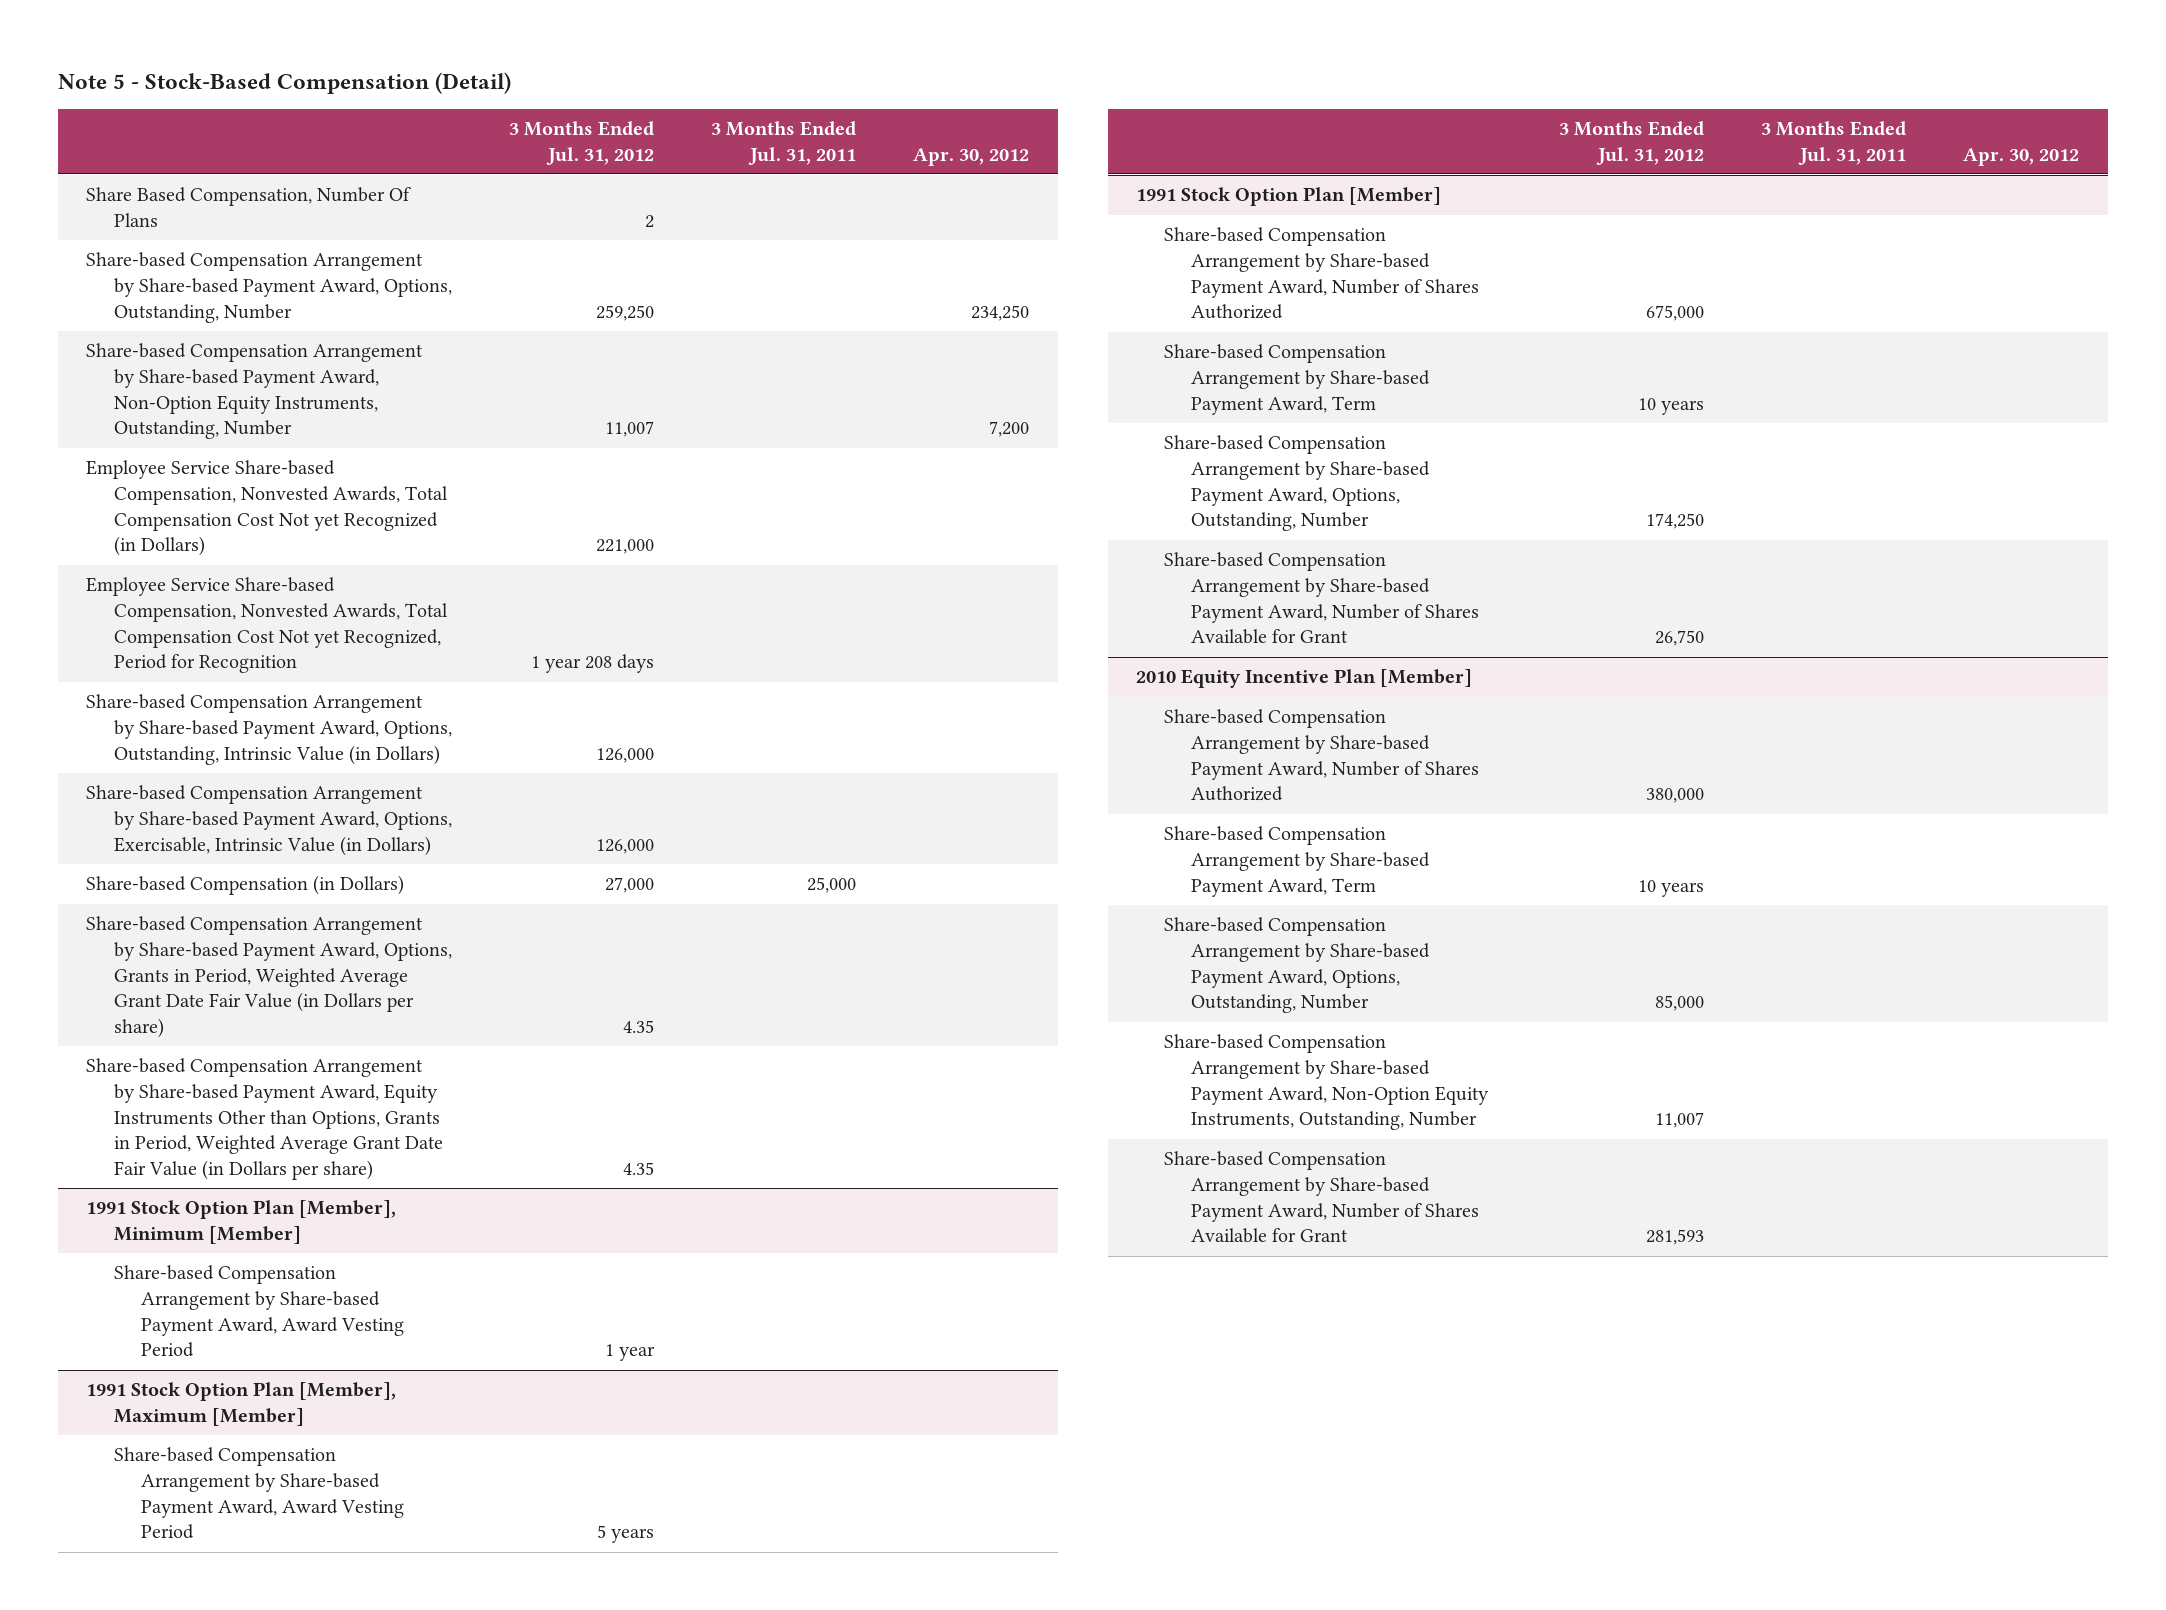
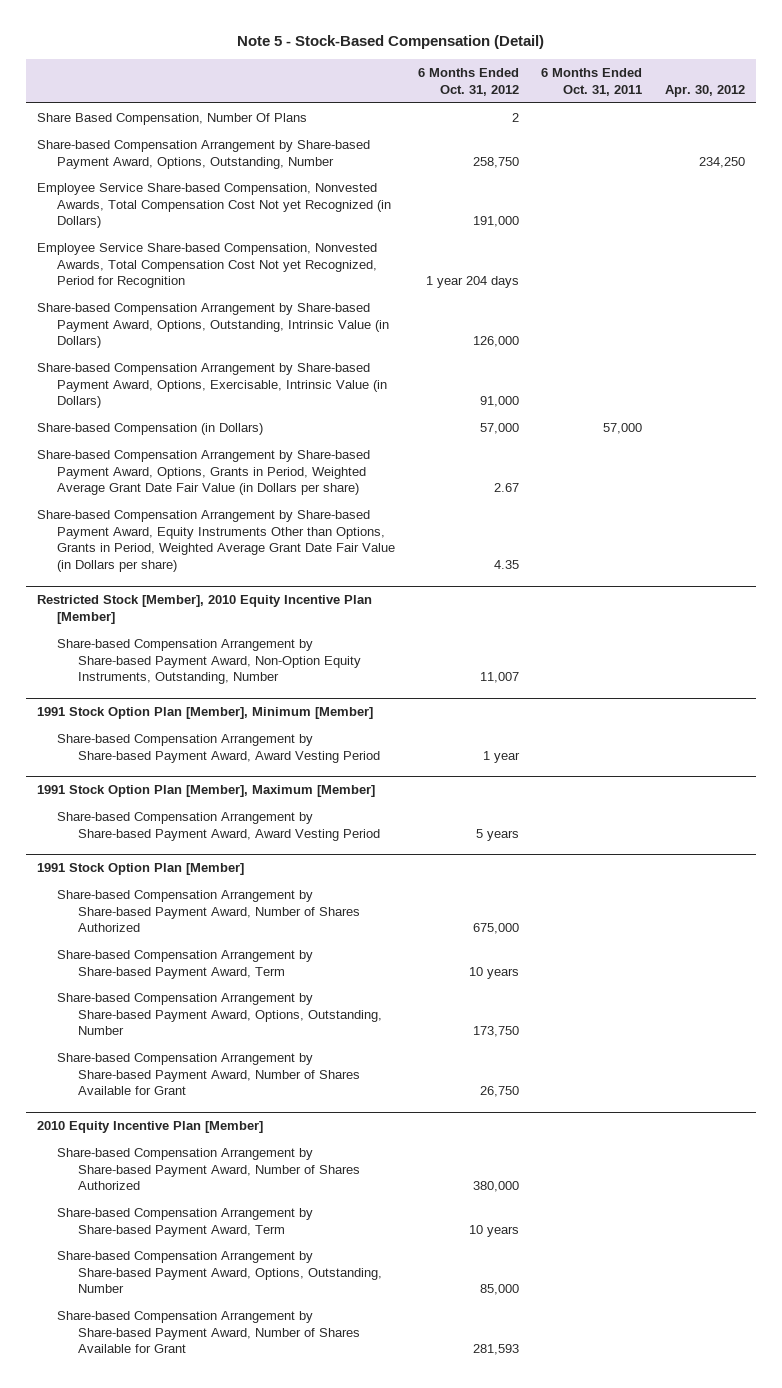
- | 3 Months Ended Jul. 31, 2012 | 3 Months Ended Jul. 31, 2011 | Apr. 30, 2012
+ | 6 Months Ended Oct. 31, 2012 | 6 Months Ended Oct. 31, 2011 | Apr. 30, 2012
- Share-based Compensation Arrangement by Share-based Payment Award, Non-Option Equity Instruments, Outstanding, Number | 11,007 | | 7,200
+ Restricted Stock [Member], 2010 Equity Incentive Plan [Member]
+ Share-based Compensation Arrangement by Share-based Payment Award, Non-Option Equity Instruments, Outstanding, Number | 11,007 | |
@ 2010 Equity Incentive Plan [Member]
- Share-based Compensation Arrangement by Share-based Payment Award, Non-Option Equity Instruments, Outstanding, Number | 11,007 | |

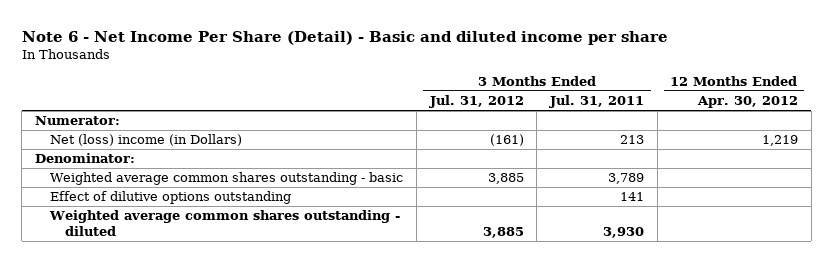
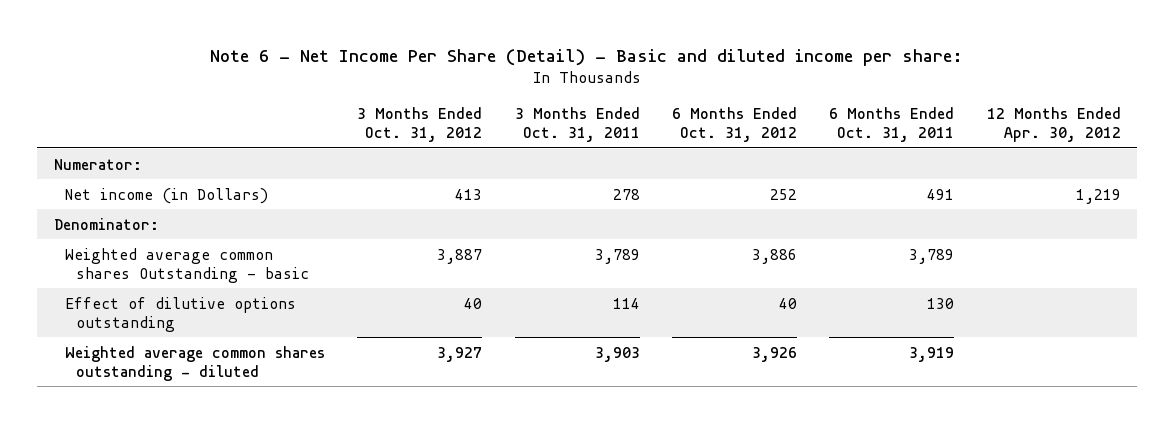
- Note 6 - Net Income Per Share (Detail) - Basic and diluted income per share
+ Note 6 - Net Income Per Share (Detail) - Basic and diluted income per share:
- | 3 Months Ended Jul. 31, 2012 | 3 Months Ended Jul. 31, 2011 | 12 Months Ended Apr. 30, 2012
+ | 3 Months Ended Oct. 31, 2012 | 3 Months Ended Oct. 31, 2011 | 6 Months Ended Oct. 31, 2012 | 6 Months Ended Oct. 31, 2011 | 12 Months Ended Apr. 30, 2012
- Net (loss) income (in Dollars) | (161) | 213 | 1,219
+ Net income (in Dollars) | 413 | 278 | 252 | 491 | 1,219
- Weighted average common shares outstanding - basic | 3,885 | 3,789 |
+ Weighted average common shares Outstanding - basic | 3,887 | 3,789 | 3,886 | 3,789 |

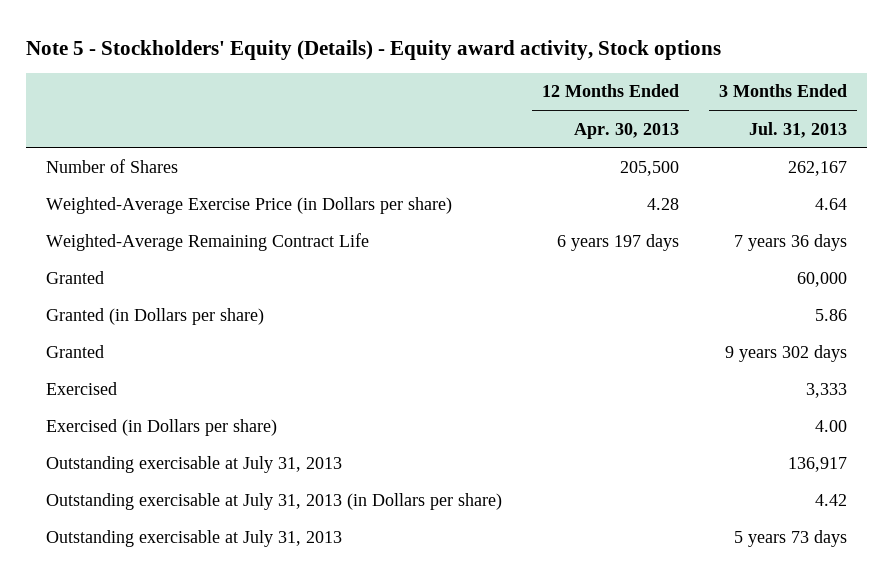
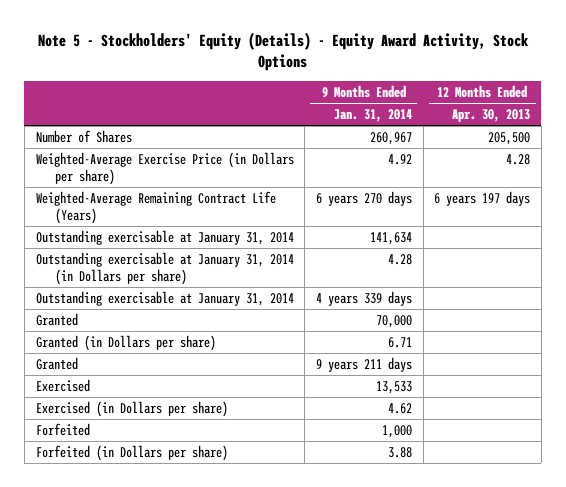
- Note 5 - Stockholders' Equity (Details) - Equity award activity, Stock options
+ Note 5 - Stockholders' Equity (Details) - Equity Award Activity, Stock Options
- | 12 Months Ended Apr. 30, 2013 | 3 Months Ended Jul. 31, 2013
+ | 9 Months Ended Jan. 31, 2014 | 12 Months Ended Apr. 30, 2013
- Weighted-Average Remaining Contract Life | 6 years 197 days | 7 years 36 days
+ Weighted-Average Remaining Contract Life (Years) | 6 years 270 days | 6 years 197 days
+ Outstanding exercisable at January 31, 2014 | 141,634 |
+ Outstanding exercisable at January 31, 2014 (in Dollars per share) | 4.28 |
+ Outstanding exercisable at January 31, 2014 | 4 years 339 days |
- Outstanding exercisable at July 31, 2013 | | 136,917
- Outstanding exercisable at July 31, 2013 (in Dollars per share) | | 4.42
- Outstanding exercisable at July 31, 2013 | | 5 years 73 days
+ Forfeited | 1,000 |
+ Forfeited (in Dollars per share) | 3.88 |

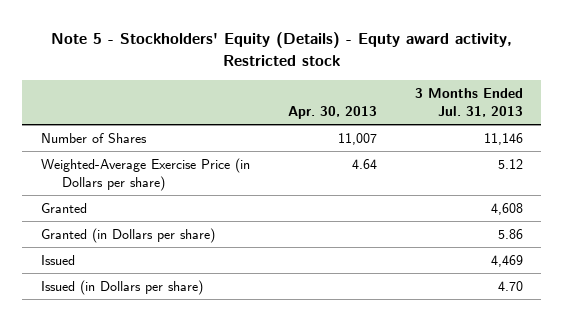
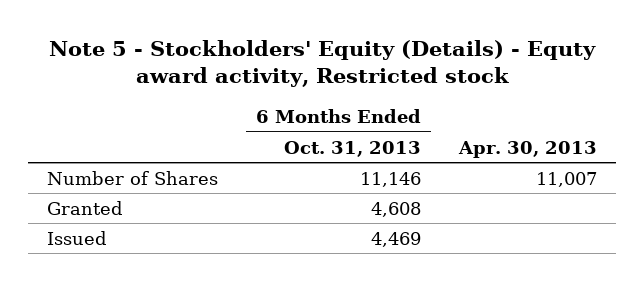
- | Apr. 30, 2013 | 3 Months Ended Jul. 31, 2013
+ | 6 Months Ended Oct. 31, 2013 | Apr. 30, 2013
- Weighted-Average Exercise Price (in Dollars per share) | 4.64 | 5.12
- Granted (in Dollars per share) | | 5.86
- Issued (in Dollars per share) | | 4.70

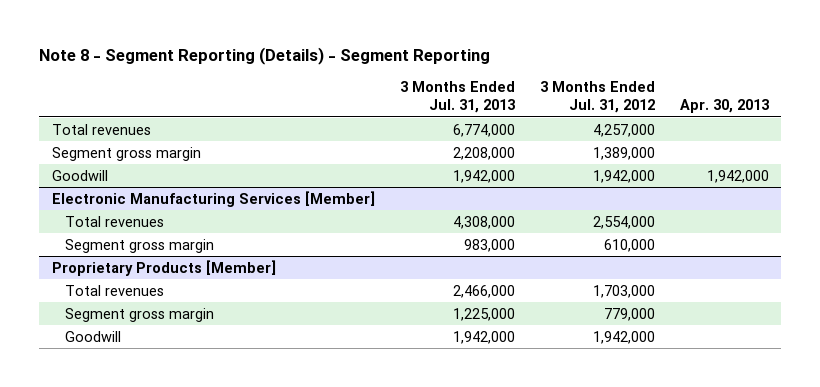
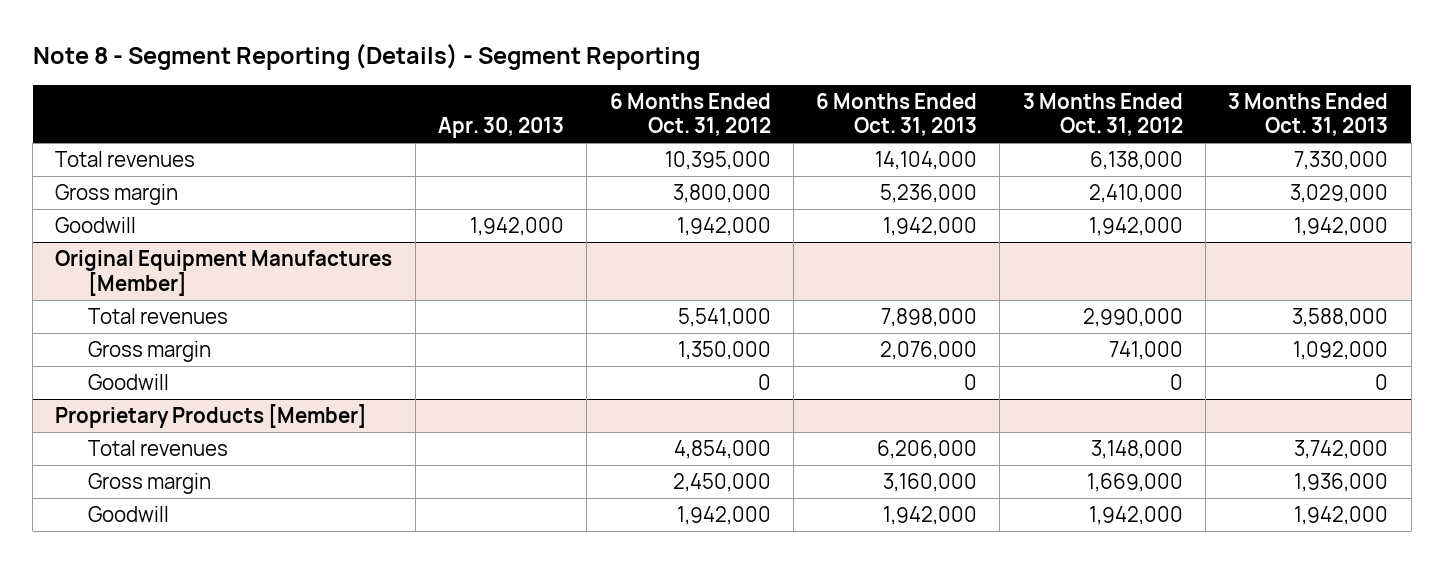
- | 3 Months Ended Jul. 31, 2013 | 3 Months Ended Jul. 31, 2012 | Apr. 30, 2013
+ | Apr. 30, 2013 | 6 Months Ended Oct. 31, 2012 | 6 Months Ended Oct. 31, 2013 | 3 Months Ended Oct. 31, 2012 | 3 Months Ended Oct. 31, 2013
- Segment gross margin | 2,208,000 | 1,389,000 |
+ Gross margin | | 3,800,000 | 5,236,000 | 2,410,000 | 3,029,000
- Electronic Manufacturing Services [Member]
- Total revenues | 4,308,000 | 2,554,000 |
- Segment gross margin | 983,000 | 610,000 |
+ Original Equipment Manufactures [Member]
+ Total revenues | | 5,541,000 | 7,898,000 | 2,990,000 | 3,588,000
+ Gross margin | | 1,350,000 | 2,076,000 | 741,000 | 1,092,000
+ Goodwill | | 0 | 0 | 0 | 0
@ Proprietary Products [Member]
- Segment gross margin | 1,225,000 | 779,000 |
+ Gross margin | | 2,450,000 | 3,160,000 | 1,669,000 | 1,936,000

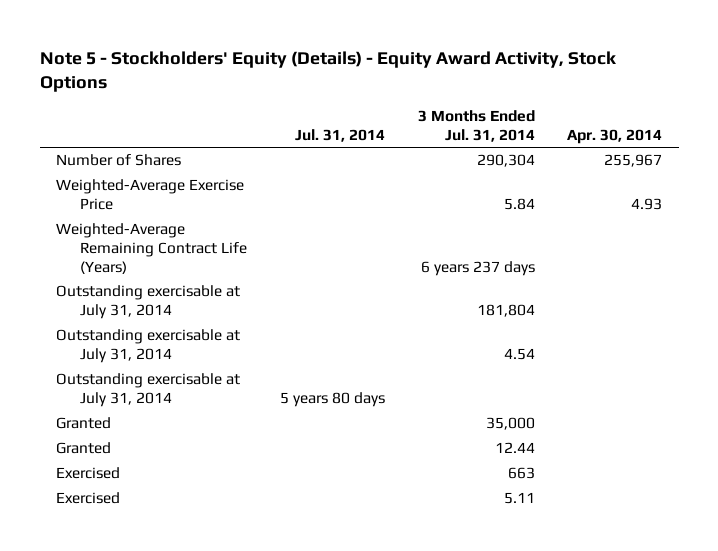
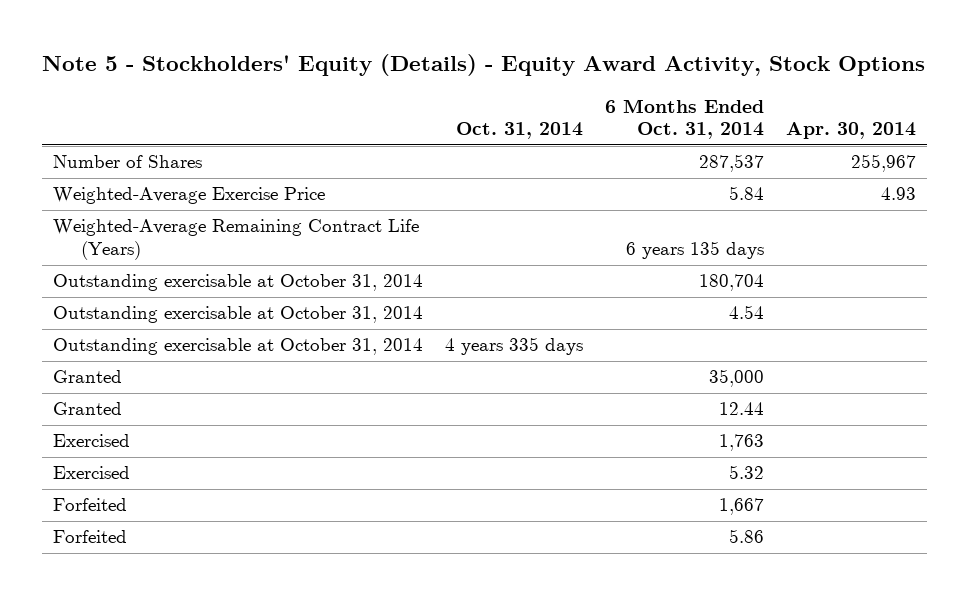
- | Jul. 31, 2014 | 3 Months Ended Jul. 31, 2014 | Apr. 30, 2014
+ | Oct. 31, 2014 | 6 Months Ended Oct. 31, 2014 | Apr. 30, 2014
- Outstanding exercisable at July 31, 2014 | | 181,804 |
- Outstanding exercisable at July 31, 2014 | | 4.54 |
- Outstanding exercisable at July 31, 2014 | 5 years 80 days | |
+ Outstanding exercisable at October 31, 2014 | | 180,704 |
+ Outstanding exercisable at October 31, 2014 | | 4.54 |
+ Outstanding exercisable at October 31, 2014 | 4 years 335 days | |
+ Forfeited | | 1,667 |
+ Forfeited | | 5.86 |

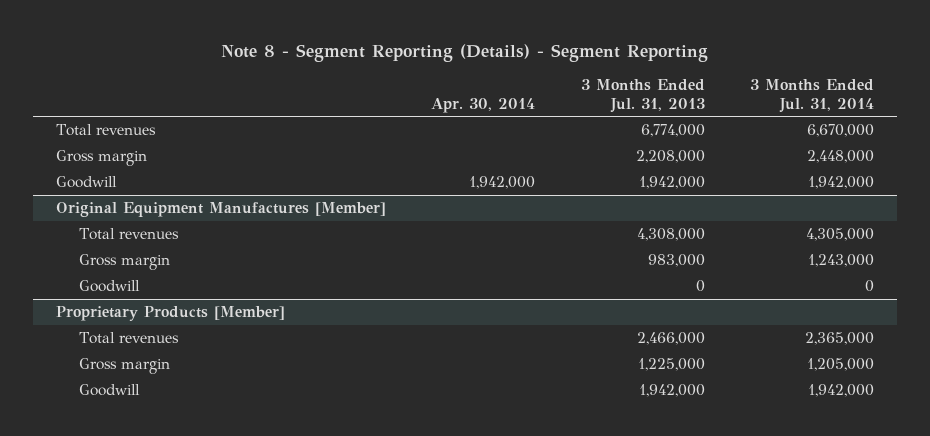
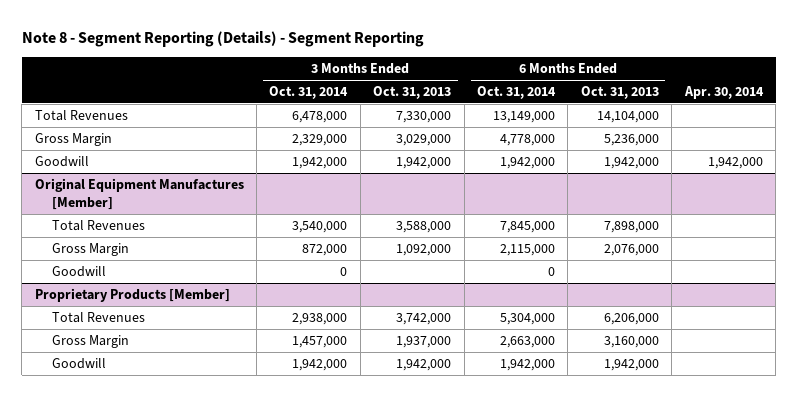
- | Apr. 30, 2014 | 3 Months Ended Jul. 31, 2013 | 3 Months Ended Jul. 31, 2014
+ | 3 Months Ended Oct. 31, 2014 | 3 Months Ended Oct. 31, 2013 | 6 Months Ended Oct. 31, 2014 | 6 Months Ended Oct. 31, 2013 | Apr. 30, 2014
- Total revenues | | 6,774,000 | 6,670,000
- Gross margin | | 2,208,000 | 2,448,000
+ Total Revenues | 6,478,000 | 7,330,000 | 13,149,000 | 14,104,000 |
+ Gross Margin | 2,329,000 | 3,029,000 | 4,778,000 | 5,236,000 |
@ Original Equipment Manufactures [Member]
- Total revenues | | 4,308,000 | 4,305,000
- Gross margin | | 983,000 | 1,243,000
+ Total Revenues | 3,540,000 | 3,588,000 | 7,845,000 | 7,898,000 |
+ Gross Margin | 872,000 | 1,092,000 | 2,115,000 | 2,076,000 |
@ Proprietary Products [Member]
- Total revenues | | 2,466,000 | 2,365,000
- Gross margin | | 1,225,000 | 1,205,000
+ Total Revenues | 2,938,000 | 3,742,000 | 5,304,000 | 6,206,000 |
+ Gross Margin | 1,457,000 | 1,937,000 | 2,663,000 | 3,160,000 |

